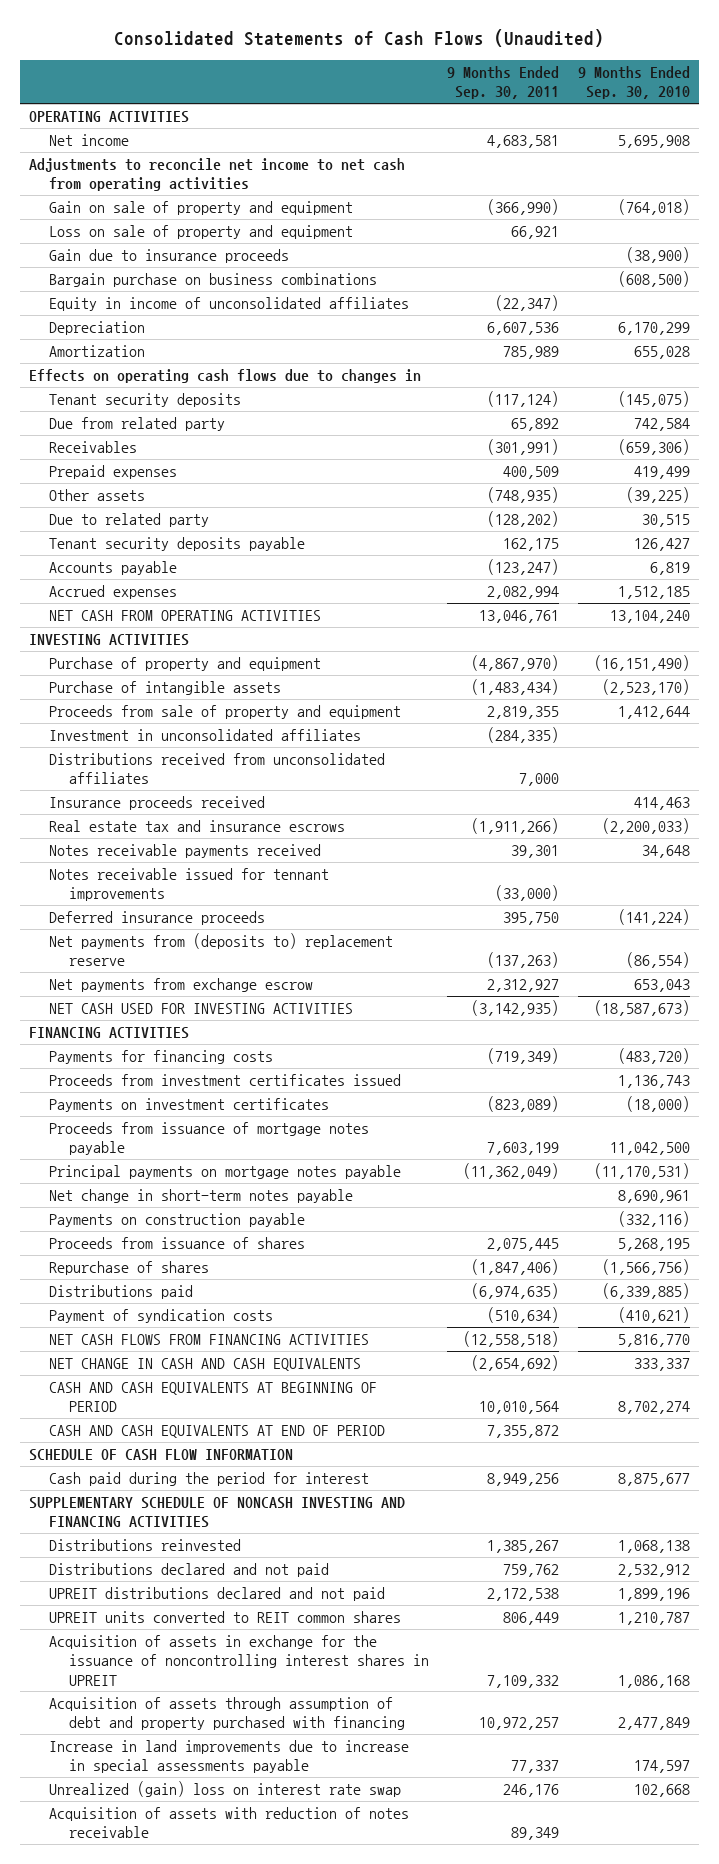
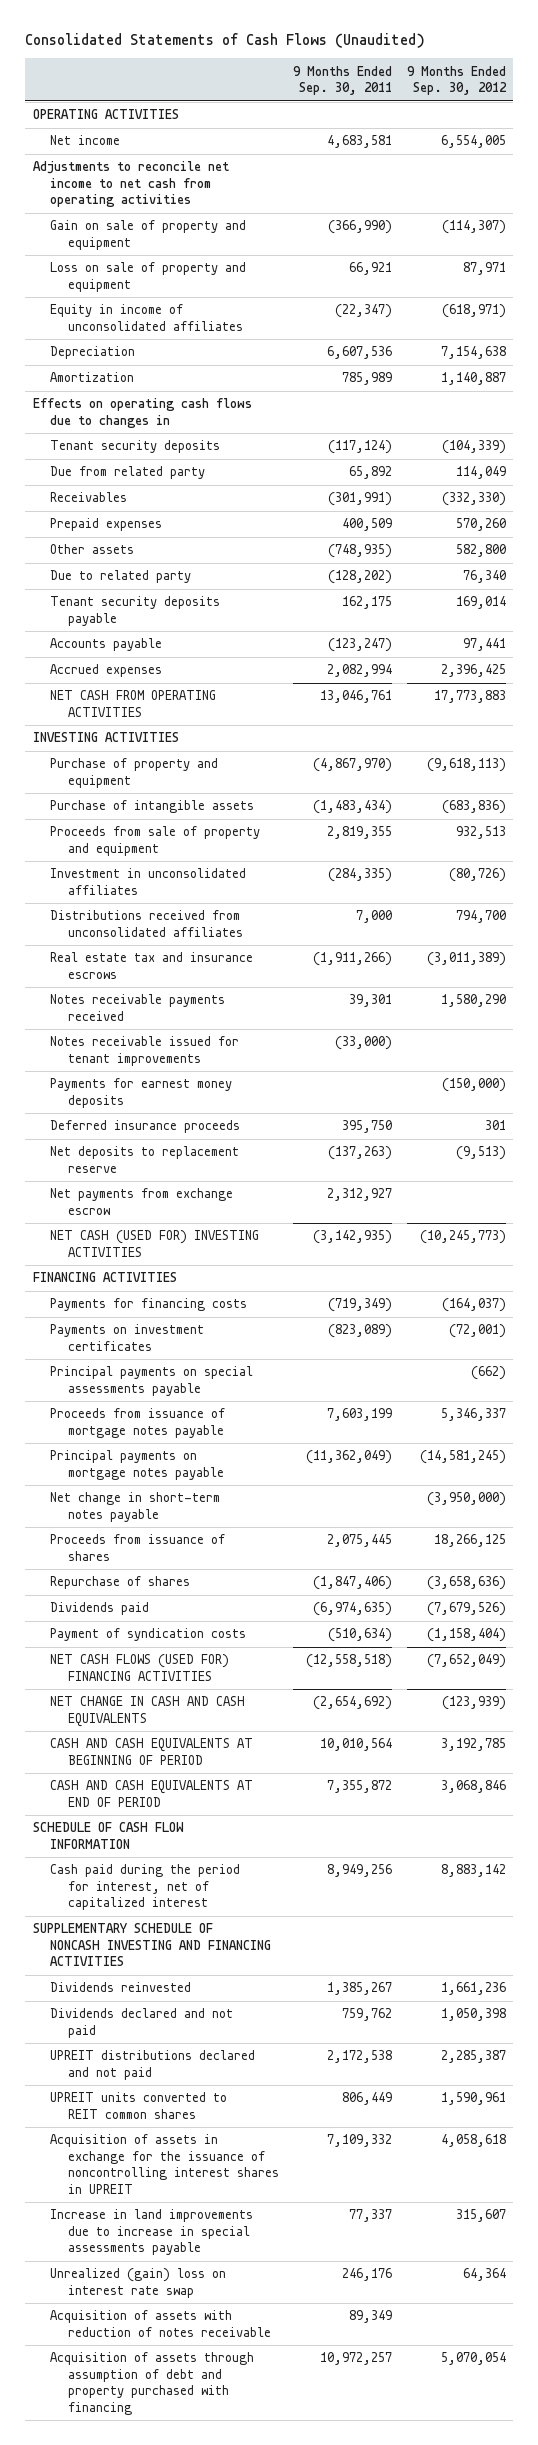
- | 9 Months Ended Sep. 30, 2011 | 9 Months Ended Sep. 30, 2010
+ | 9 Months Ended Sep. 30, 2011 | 9 Months Ended Sep. 30, 2012
- Gain due to insurance proceeds | | (38,900)
- Bargain purchase on business combinations | | (608,500)
- Insurance proceeds received | | 414,463
- Notes receivable issued for tennant improvements | (33,000) |
+ Notes receivable issued for tenant improvements | (33,000) |
+ Payments for earnest money deposits | | (150,000)
- Net payments from (deposits to) replacement reserve | (137,263) | (86,554)
+ Net deposits to replacement reserve | (137,263) | (9,513)
- NET CASH USED FOR INVESTING ACTIVITIES | (3,142,935) | (18,587,673)
+ NET CASH (USED FOR) INVESTING ACTIVITIES | (3,142,935) | (10,245,773)
- Proceeds from investment certificates issued | | 1,136,743
+ Principal payments on special assessments payable | | (662)
- Payments on construction payable | | (332,116)
- Distributions paid | (6,974,635) | (6,339,885)
+ Dividends paid | (6,974,635) | (7,679,526)
- NET CASH FLOWS FROM FINANCING ACTIVITIES | (12,558,518) | 5,816,770
+ NET CASH FLOWS (USED FOR) FINANCING ACTIVITIES | (12,558,518) | (7,652,049)
- Cash paid during the period for interest | 8,949,256 | 8,875,677
+ Cash paid during the period for interest, net of capitalized interest | 8,949,256 | 8,883,142
- Distributions reinvested | 1,385,267 | 1,068,138
- Distributions declared and not paid | 759,762 | 2,532,912
+ Dividends reinvested | 1,385,267 | 1,661,236
+ Dividends declared and not paid | 759,762 | 1,050,398
moved down: Acquisition of assets through assumption of debt and property purchased with financing | 10,972,257 | 5,070,054

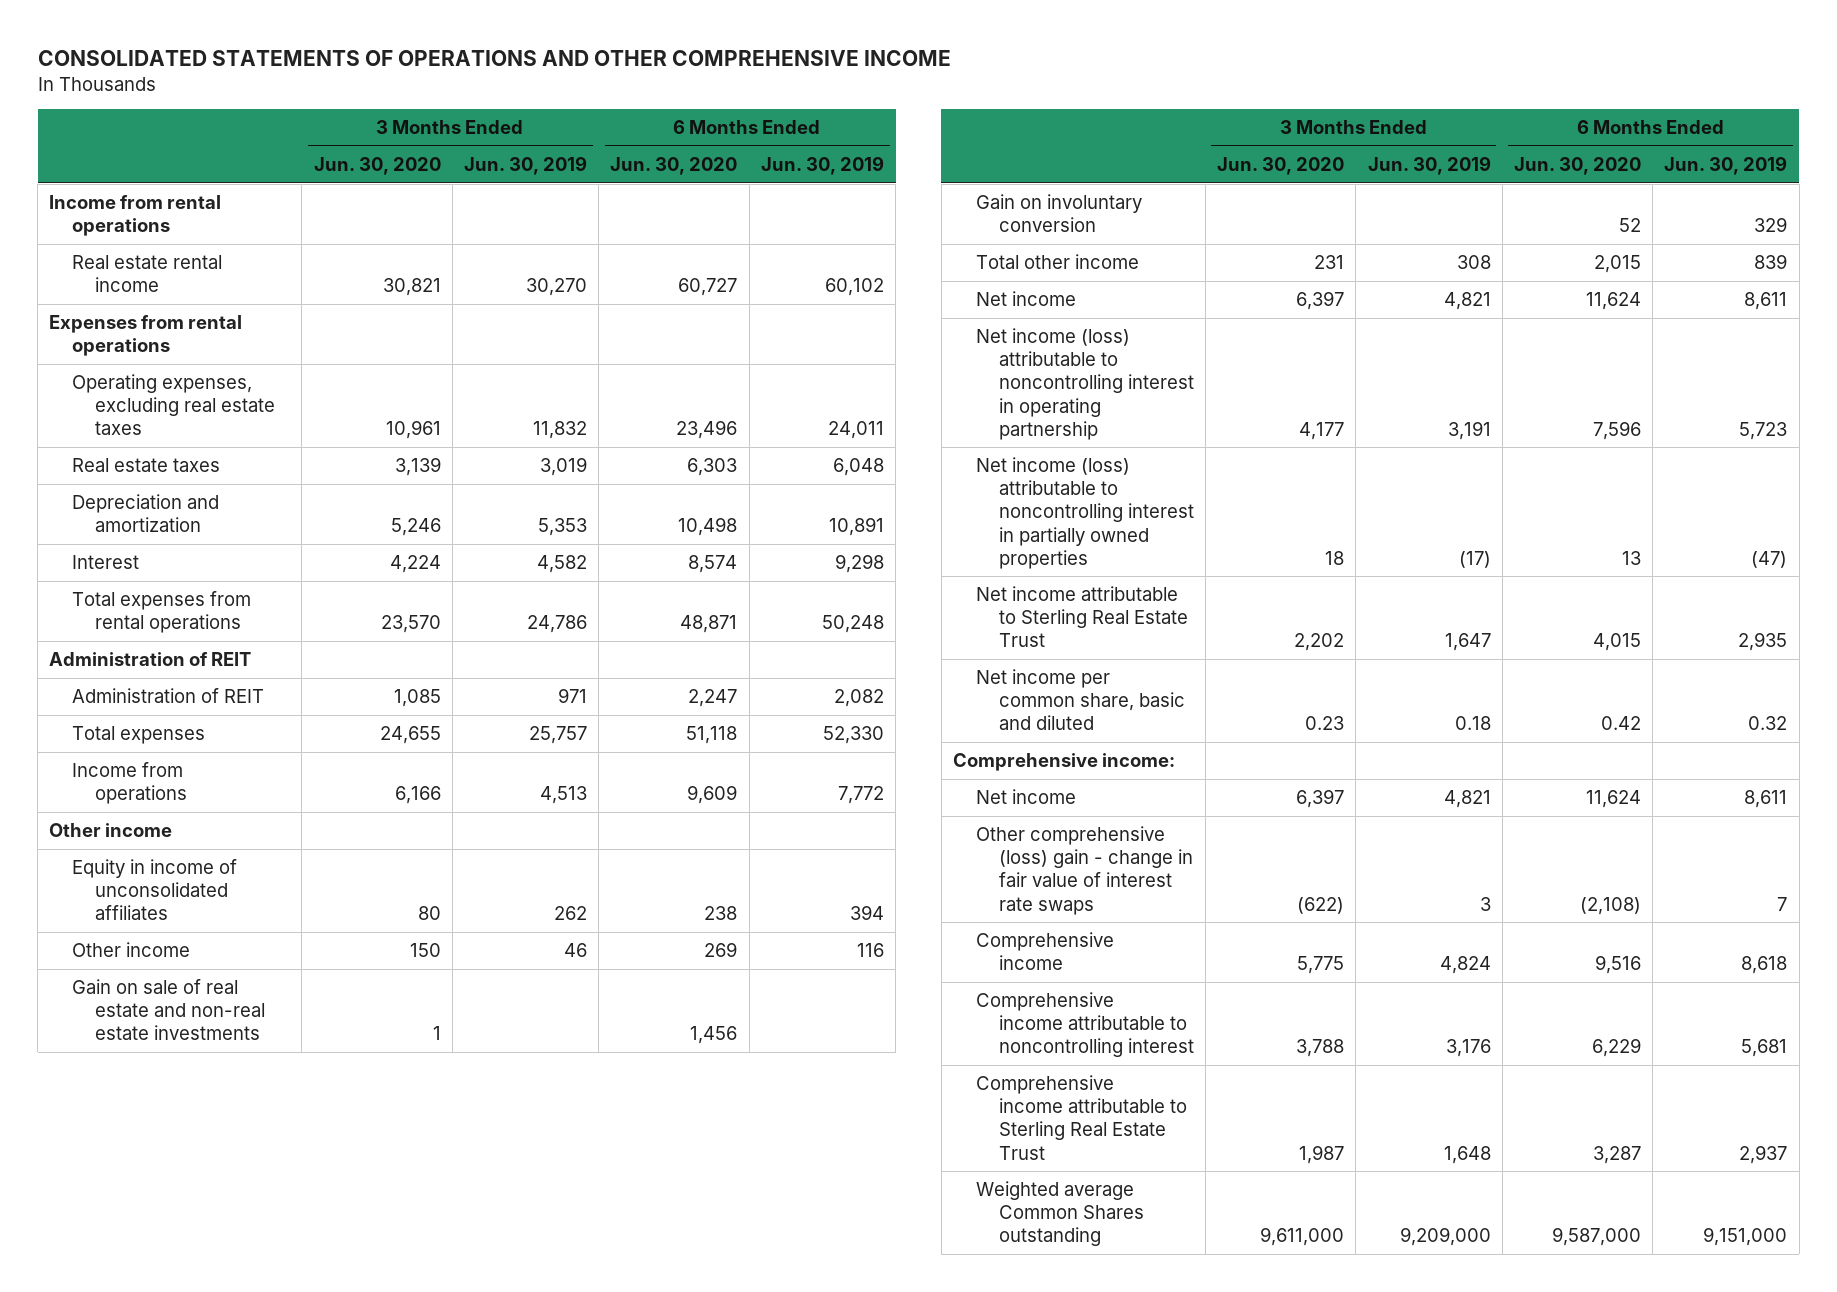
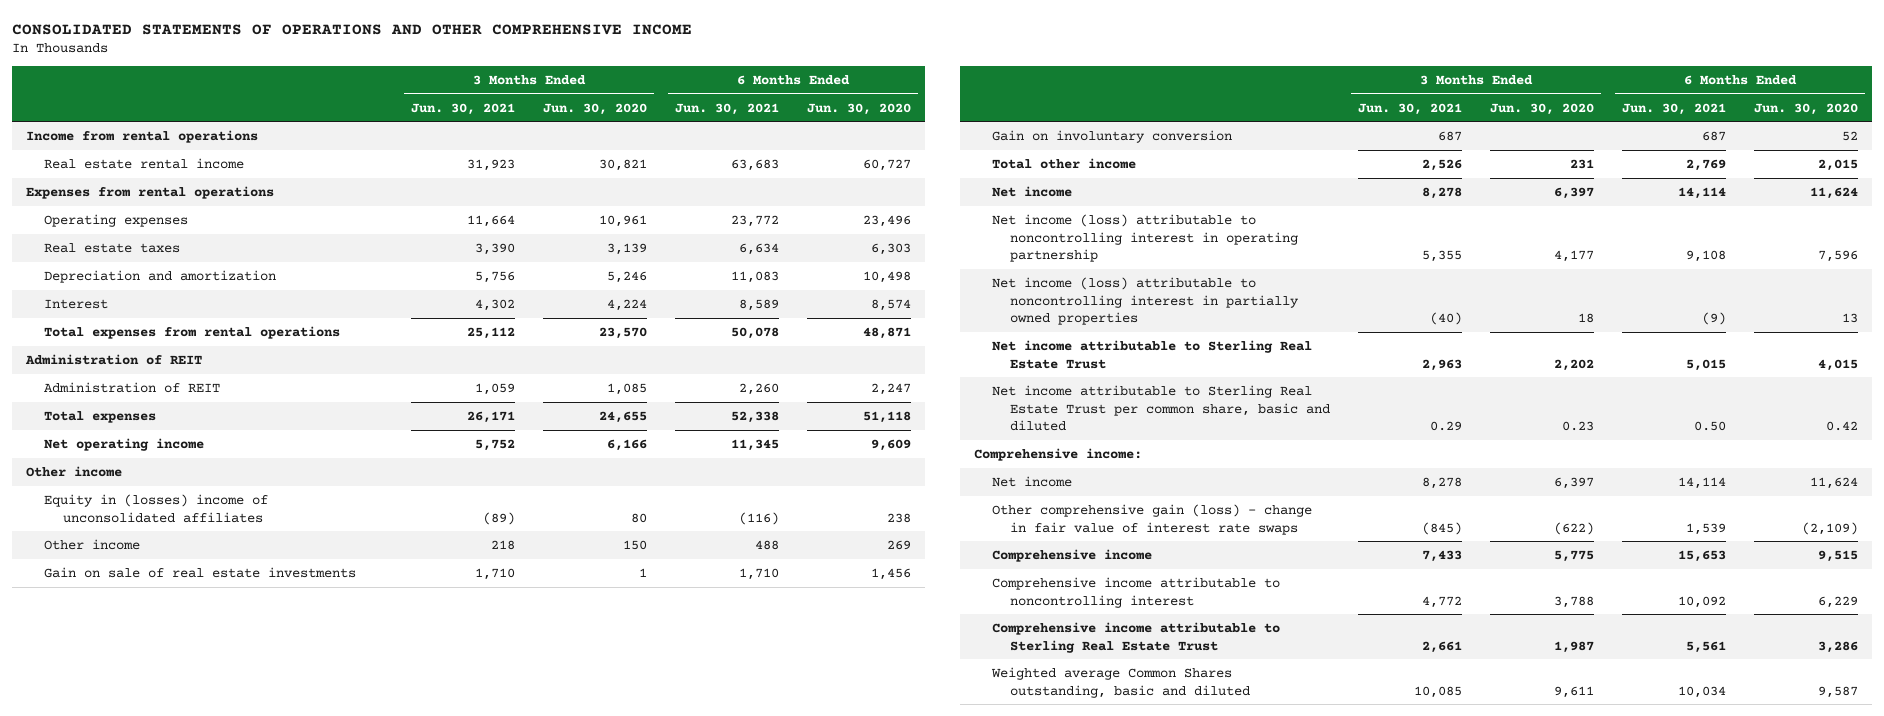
- | 3 Months Ended Jun. 30, 2020 | 3 Months Ended Jun. 30, 2019 | 6 Months Ended Jun. 30, 2020 | 6 Months Ended Jun. 30, 2019
+ | 3 Months Ended Jun. 30, 2021 | 3 Months Ended Jun. 30, 2020 | 6 Months Ended Jun. 30, 2021 | 6 Months Ended Jun. 30, 2020
- Operating expenses, excluding real estate taxes | 10,961 | 11,832 | 23,496 | 24,011
+ Operating expenses | 11,664 | 10,961 | 23,772 | 23,496
- Income from operations | 6,166 | 4,513 | 9,609 | 7,772
+ Net operating income | 5,752 | 6,166 | 11,345 | 9,609
- Equity in income of unconsolidated affiliates | 80 | 262 | 238 | 394
+ Equity in (losses) income of unconsolidated affiliates | (89) | 80 | (116) | 238
- Gain on sale of real estate and non-real estate investments | 1 | | 1,456 |
+ Gain on sale of real estate investments | 1,710 | 1 | 1,710 | 1,456
- Net income per common share, basic and diluted | 0.23 | 0.18 | 0.42 | 0.32
+ Net income attributable to Sterling Real Estate Trust per common share, basic and diluted | 0.29 | 0.23 | 0.50 | 0.42
- Other comprehensive (loss) gain - change in fair value of interest rate swaps | (622) | 3 | (2,108) | 7
- Comprehensive income | 5,775 | 4,824 | 9,516 | 8,618
+ Other comprehensive gain (loss) - change in fair value of interest rate swaps | (845) | (622) | 1,539 | (2,109)
+ Comprehensive income | 7,433 | 5,775 | 15,653 | 9,515
- Comprehensive income attributable to Sterling Real Estate Trust | 1,987 | 1,648 | 3,287 | 2,937
- Weighted average Common Shares outstanding | 9,611,000 | 9,209,000 | 9,587,000 | 9,151,000
+ Comprehensive income attributable to Sterling Real Estate Trust | 2,661 | 1,987 | 5,561 | 3,286
+ Weighted average Common Shares outstanding, basic and diluted | 10,085 | 9,611 | 10,034 | 9,587

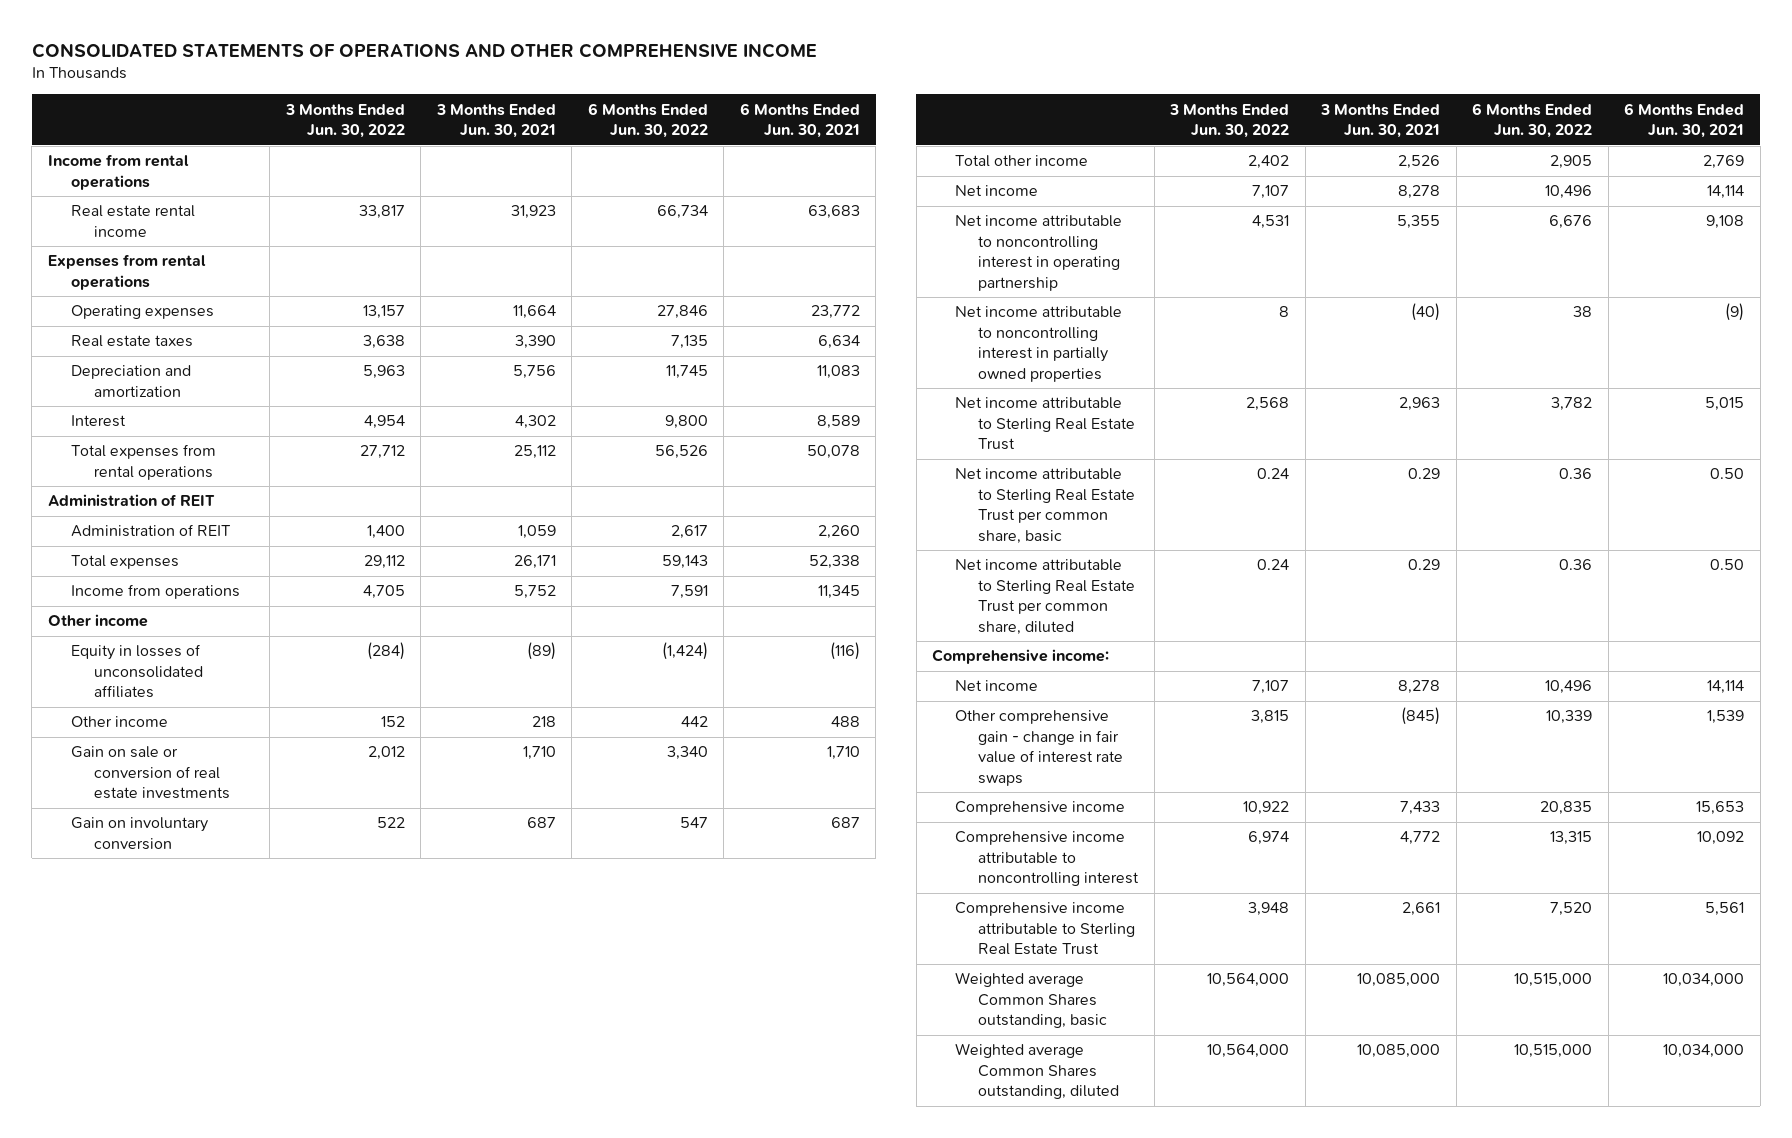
- | 3 Months Ended Jun. 30, 2021 | 3 Months Ended Jun. 30, 2020 | 6 Months Ended Jun. 30, 2021 | 6 Months Ended Jun. 30, 2020
+ | 3 Months Ended Jun. 30, 2022 | 3 Months Ended Jun. 30, 2021 | 6 Months Ended Jun. 30, 2022 | 6 Months Ended Jun. 30, 2021
- Net operating income | 5,752 | 6,166 | 11,345 | 9,609
+ Income from operations | 4,705 | 5,752 | 7,591 | 11,345
- Equity in (losses) income of unconsolidated affiliates | (89) | 80 | (116) | 238
+ Equity in losses of unconsolidated affiliates | (284) | (89) | (1,424) | (116)
- Gain on sale of real estate investments | 1,710 | 1 | 1,710 | 1,456
+ Gain on sale or conversion of real estate investments | 2,012 | 1,710 | 3,340 | 1,710
- Net income (loss) attributable to noncontrolling interest in operating partnership | 5,355 | 4,177 | 9,108 | 7,596
- Net income (loss) attributable to noncontrolling interest in partially owned properties | (40) | 18 | (9) | 13
+ Net income attributable to noncontrolling interest in operating partnership | 4,531 | 5,355 | 6,676 | 9,108
+ Net income attributable to noncontrolling interest in partially owned properties | 8 | (40) | 38 | (9)
- Net income attributable to Sterling Real Estate Trust per common share, basic and diluted | 0.29 | 0.23 | 0.50 | 0.42
+ Net income attributable to Sterling Real Estate Trust per common share, basic | 0.24 | 0.29 | 0.36 | 0.50
+ Net income attributable to Sterling Real Estate Trust per common share, diluted | 0.24 | 0.29 | 0.36 | 0.50
- Other comprehensive gain (loss) - change in fair value of interest rate swaps | (845) | (622) | 1,539 | (2,109)
+ Other comprehensive gain - change in fair value of interest rate swaps | 3,815 | (845) | 10,339 | 1,539
- Weighted average Common Shares outstanding, basic and diluted | 10,085 | 9,611 | 10,034 | 9,587
+ Weighted average Common Shares outstanding, basic | 10,564,000 | 10,085,000 | 10,515,000 | 10,034,000
+ Weighted average Common Shares outstanding, diluted | 10,564,000 | 10,085,000 | 10,515,000 | 10,034,000

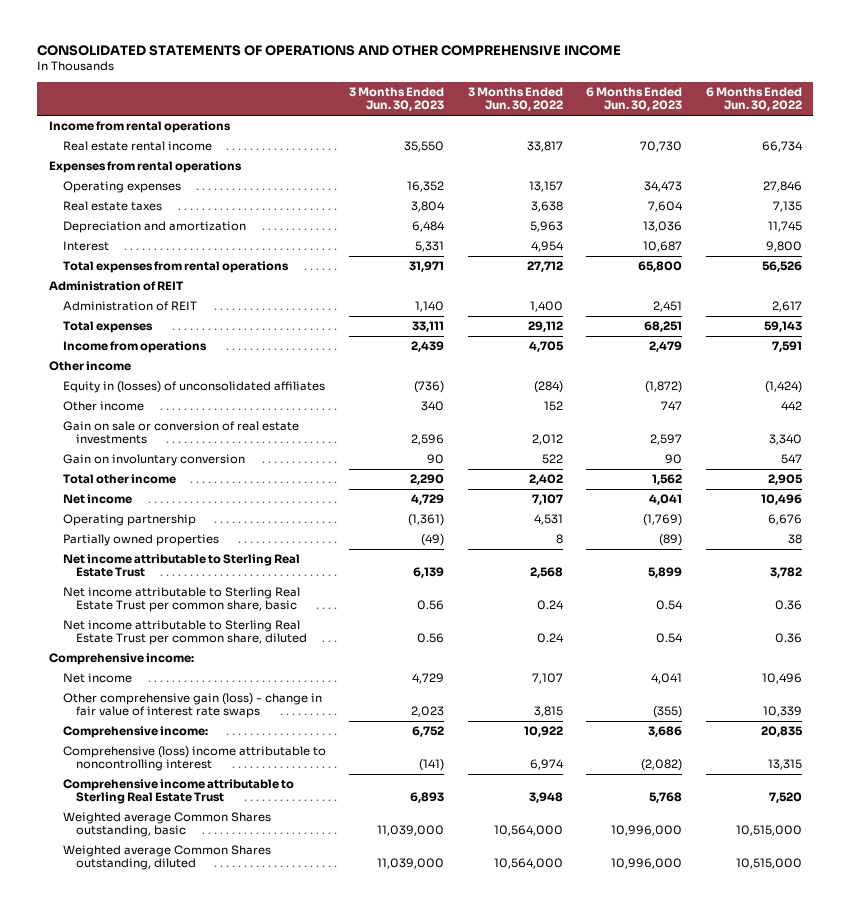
- | 3 Months Ended Jun. 30, 2022 | 3 Months Ended Jun. 30, 2021 | 6 Months Ended Jun. 30, 2022 | 6 Months Ended Jun. 30, 2021
+ | 3 Months Ended Jun. 30, 2023 | 3 Months Ended Jun. 30, 2022 | 6 Months Ended Jun. 30, 2023 | 6 Months Ended Jun. 30, 2022
- Equity in losses of unconsolidated affiliates | (284) | (89) | (1,424) | (116)
+ Equity in (losses) of unconsolidated affiliates | (736) | (284) | (1,872) | (1,424)
- Net income attributable to noncontrolling interest in operating partnership | 4,531 | 5,355 | 6,676 | 9,108
- Net income attributable to noncontrolling interest in partially owned properties | 8 | (40) | 38 | (9)
+ Operating partnership | (1,361) | 4,531 | (1,769) | 6,676
+ Partially owned properties | (49) | 8 | (89) | 38
- Other comprehensive gain - change in fair value of interest rate swaps | 3,815 | (845) | 10,339 | 1,539
- Comprehensive income | 10,922 | 7,433 | 20,835 | 15,653
- Comprehensive income attributable to noncontrolling interest | 6,974 | 4,772 | 13,315 | 10,092
+ Other comprehensive gain (loss) - change in fair value of interest rate swaps | 2,023 | 3,815 | (355) | 10,339
+ Comprehensive income: | 6,752 | 10,922 | 3,686 | 20,835
+ Comprehensive (loss) income attributable to noncontrolling interest | (141) | 6,974 | (2,082) | 13,315

